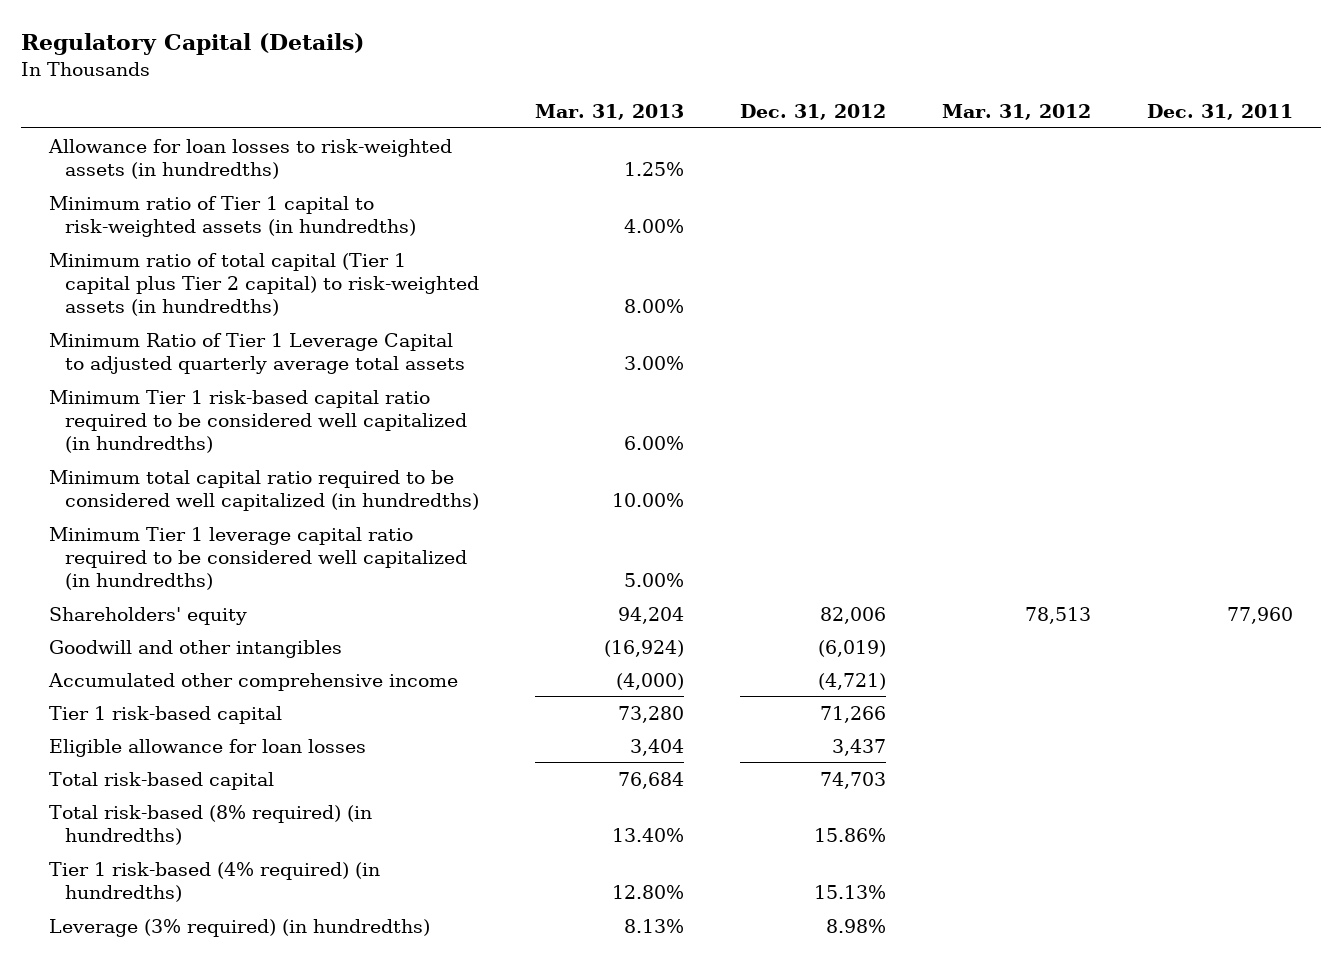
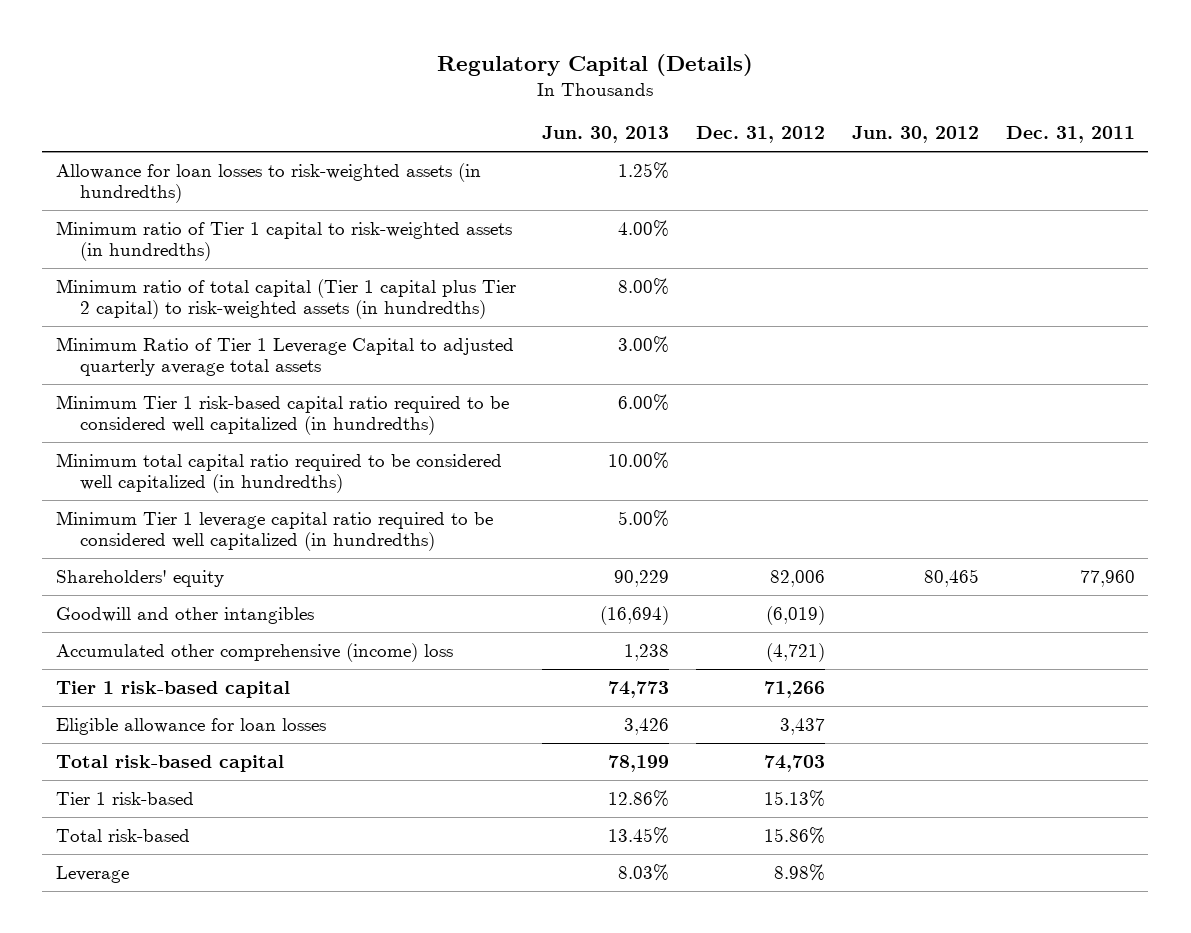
- | Mar. 31, 2013 | Dec. 31, 2012 | Mar. 31, 2012 | Dec. 31, 2011
+ | Jun. 30, 2013 | Dec. 31, 2012 | Jun. 30, 2012 | Dec. 31, 2011
- Accumulated other comprehensive income | (4,000) | (4,721) | |
+ Accumulated other comprehensive (income) loss | 1,238 | (4,721) | |
- Total risk-based (8% required) (in hundredths) | 13.40% | 15.86% | |
- Tier 1 risk-based (4% required) (in hundredths) | 12.80% | 15.13% | |
- Leverage (3% required) (in hundredths) | 8.13% | 8.98% | |
+ Tier 1 risk-based | 12.86% | 15.13% | |
+ Total risk-based | 13.45% | 15.86% | |
+ Leverage | 8.03% | 8.98% | |

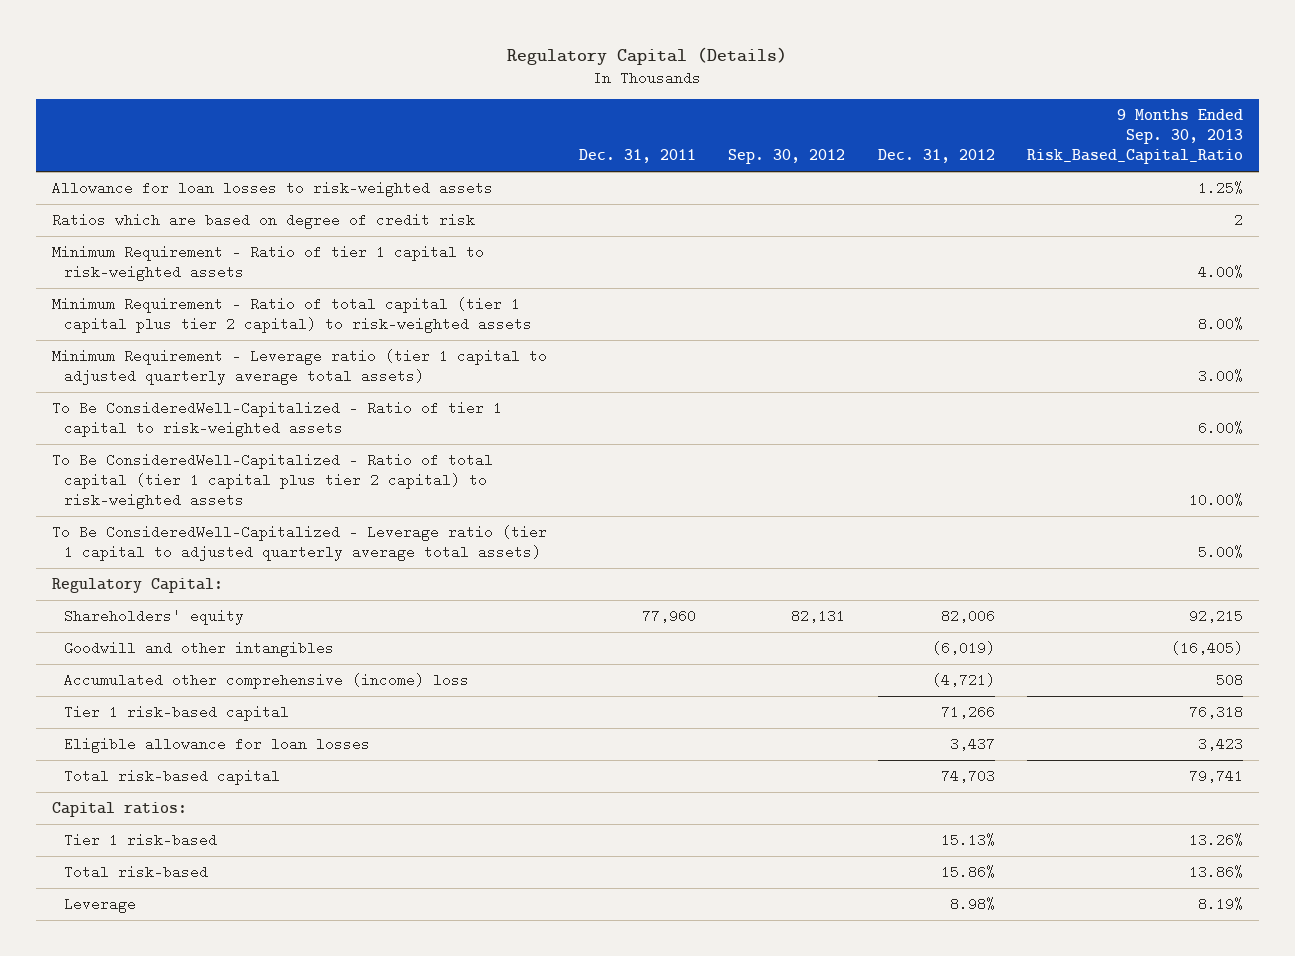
- | Jun. 30, 2013 | Dec. 31, 2012 | Jun. 30, 2012 | Dec. 31, 2011
+ | Dec. 31, 2011 | Sep. 30, 2012 | Dec. 31, 2012 | 9 Months Ended Sep. 30, 2013 Risk_Based_Capital_Ratio
- Allowance for loan losses to risk-weighted assets (in hundredths) | 1.25% | | |
- Minimum ratio of Tier 1 capital to risk-weighted assets (in hundredths) | 4.00% | | |
- Minimum ratio of total capital (Tier 1 capital plus Tier 2 capital) to risk-weighted assets (in hundredths) | 8.00% | | |
- Minimum Ratio of Tier 1 Leverage Capital to adjusted quarterly average total assets | 3.00% | | |
- Minimum Tier 1 risk-based capital ratio required to be considered well capitalized (in hundredths) | 6.00% | | |
- Minimum total capital ratio required to be considered well capitalized (in hundredths) | 10.00% | | |
- Minimum Tier 1 leverage capital ratio required to be considered well capitalized (in hundredths) | 5.00% | | |
+ Allowance for loan losses to risk-weighted assets | | | | 1.25%
+ Ratios which are based on degree of credit risk | | | | 2
+ Minimum Requirement - Ratio of tier 1 capital to risk-weighted assets | | | | 4.00%
+ Minimum Requirement - Ratio of total capital (tier 1 capital plus tier 2 capital) to risk-weighted assets | | | | 8.00%
+ Minimum Requirement - Leverage ratio (tier 1 capital to adjusted quarterly average total assets) | | | | 3.00%
+ To Be ConsideredWell-Capitalized - Ratio of tier 1 capital to risk-weighted assets | | | | 6.00%
+ To Be ConsideredWell-Capitalized - Ratio of total capital (tier 1 capital plus tier 2 capital) to risk-weighted assets | | | | 10.00%
+ To Be ConsideredWell-Capitalized - Leverage ratio (tier 1 capital to adjusted quarterly average total assets) | | | | 5.00%
+ Regulatory Capital:
+ Capital ratios:

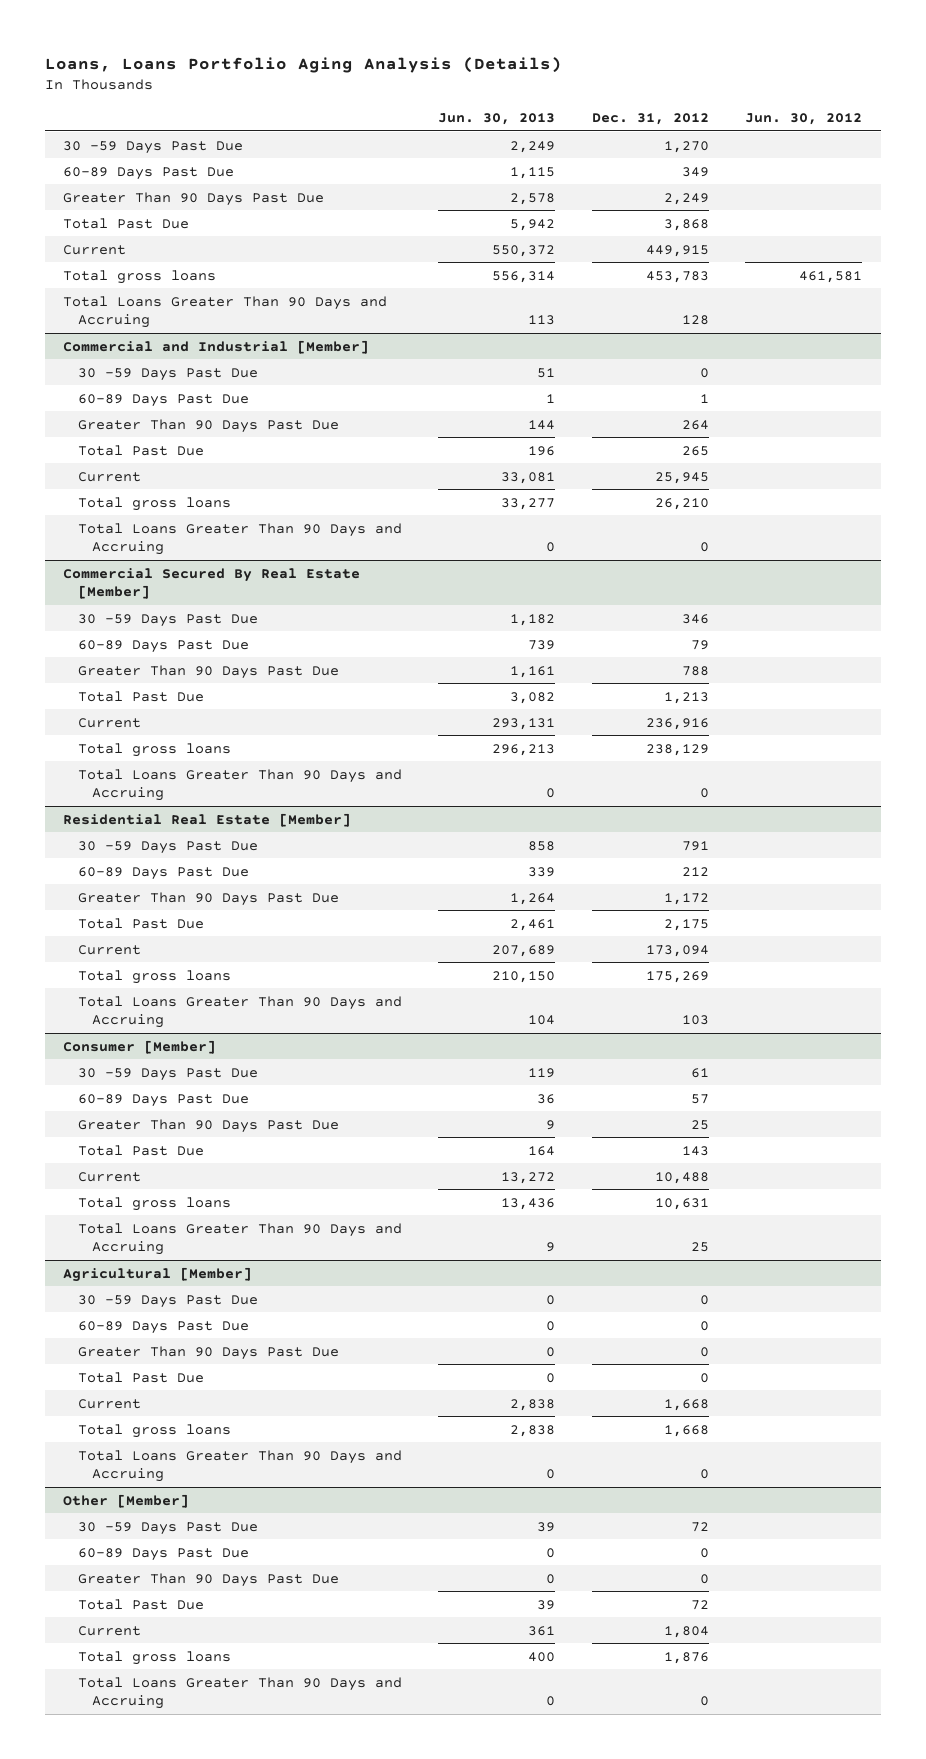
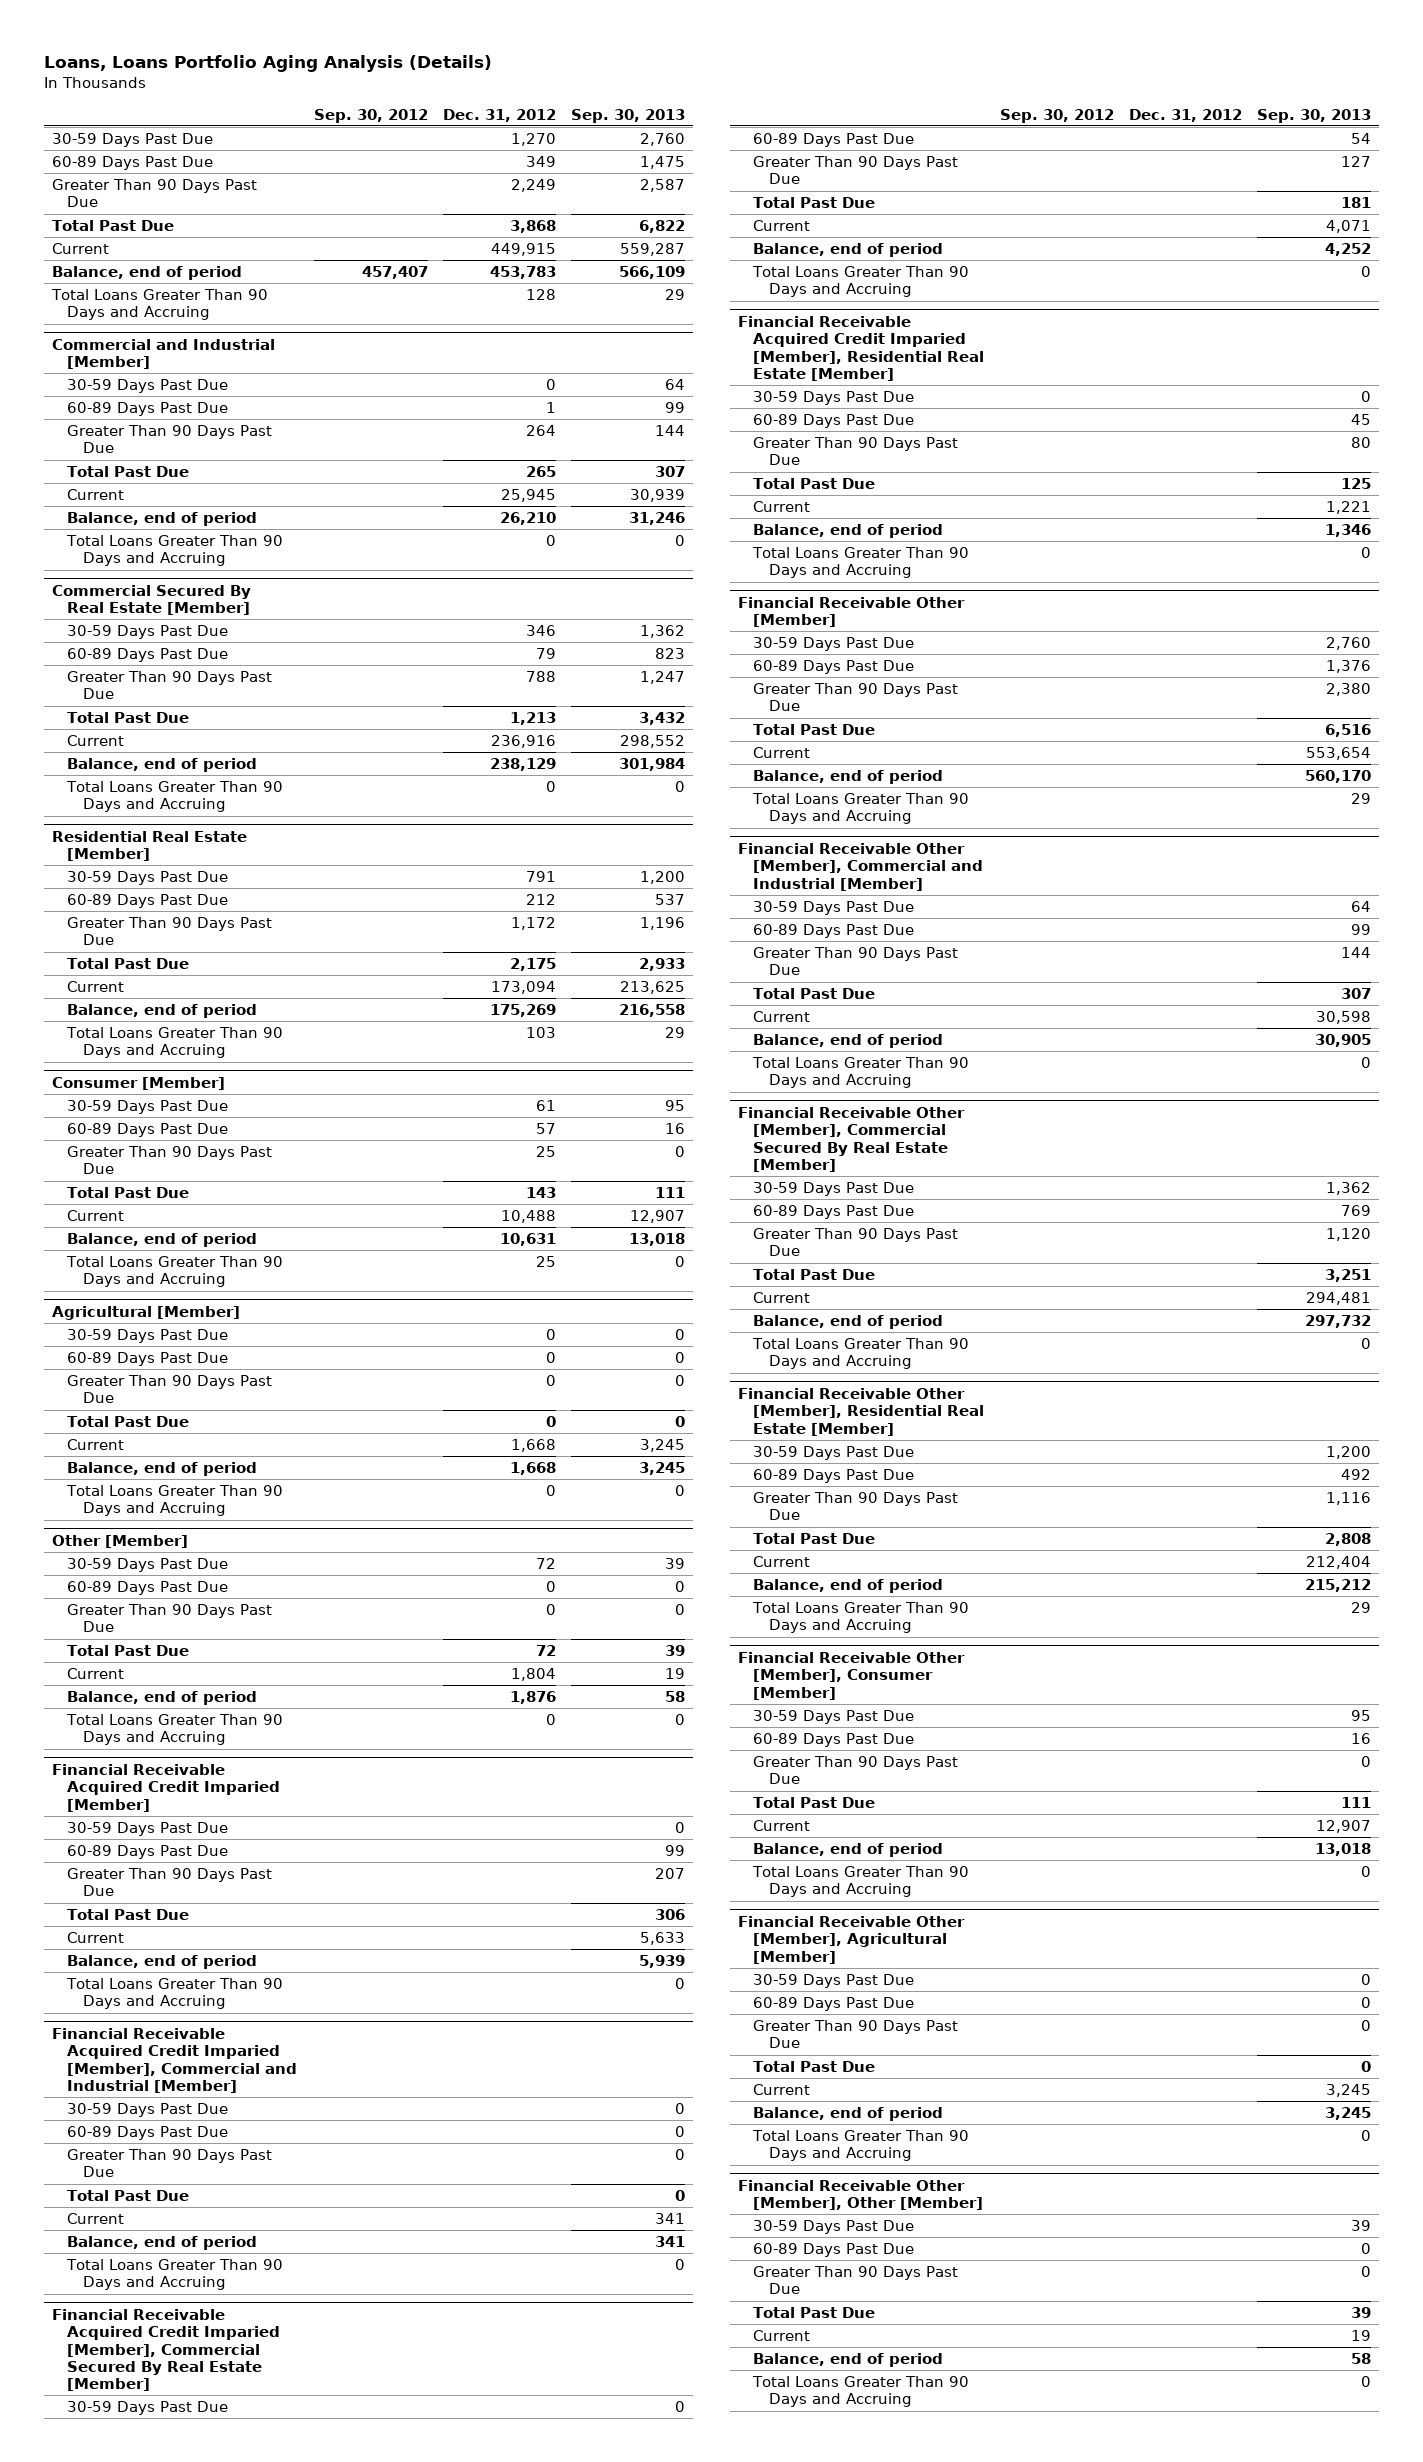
- | Jun. 30, 2013 | Dec. 31, 2012 | Jun. 30, 2012
+ | Sep. 30, 2012 | Dec. 31, 2012 | Sep. 30, 2013
- 30 -59 Days Past Due | 2,249 | 1,270 |
+ 30-59 Days Past Due | | 1,270 | 2,760
- Total gross loans | 556,314 | 453,783 | 461,581
+ Balance, end of period | 457,407 | 453,783 | 566,109
@ Commercial and Industrial [Member]
- 30 -59 Days Past Due | 51 | 0 |
+ 30-59 Days Past Due | | 0 | 64
- Total gross loans | 33,277 | 26,210 |
+ Balance, end of period | | 26,210 | 31,246
@ Commercial Secured By Real Estate [Member]
- 30 -59 Days Past Due | 1,182 | 346 |
+ 30-59 Days Past Due | | 346 | 1,362
- Total gross loans | 296,213 | 238,129 |
+ Balance, end of period | | 238,129 | 301,984
@ Residential Real Estate [Member]
- 30 -59 Days Past Due | 858 | 791 |
+ 30-59 Days Past Due | | 791 | 1,200
- Total gross loans | 210,150 | 175,269 |
+ Balance, end of period | | 175,269 | 216,558
@ Consumer [Member]
- 30 -59 Days Past Due | 119 | 61 |
+ 30-59 Days Past Due | | 61 | 95
- Total gross loans | 13,436 | 10,631 |
+ Balance, end of period | | 10,631 | 13,018
@ Agricultural [Member]
- 30 -59 Days Past Due | 0 | 0 |
+ 30-59 Days Past Due | | 0 | 0
- Total gross loans | 2,838 | 1,668 |
+ Balance, end of period | | 1,668 | 3,245
@ Other [Member]
- 30 -59 Days Past Due | 39 | 72 |
+ 30-59 Days Past Due | | 72 | 39
- Total gross loans | 400 | 1,876 |
+ Balance, end of period | | 1,876 | 58
+ Financial Receivable Acquired Credit Imparied [Member]
+ 30-59 Days Past Due | | | 0
+ 60-89 Days Past Due | | | 99
+ Greater Than 90 Days Past Due | | | 207
+ Total Past Due | | | 306
+ Current | | | 5,633
+ Balance, end of period | | | 5,939
+ Total Loans Greater Than 90 Days and Accruing | | | 0
+ Financial Receivable Acquired Credit Imparied [Member], Commercial and Industrial [Member]
+ 30-59 Days Past Due | | | 0
+ 60-89 Days Past Due | | | 0
+ Greater Than 90 Days Past Due | | | 0
+ Total Past Due | | | 0
+ Current | | | 341
+ Balance, end of period | | | 341
+ Total Loans Greater Than 90 Days and Accruing | | | 0
+ Financial Receivable Acquired Credit Imparied [Member], Commercial Secured By Real Estate [Member]
+ 30-59 Days Past Due | | | 0
+ 60-89 Days Past Due | | | 54
+ Greater Than 90 Days Past Due | | | 127
+ Total Past Due | | | 181
+ Current | | | 4,071
+ Balance, end of period | | | 4,252
+ Total Loans Greater Than 90 Days and Accruing | | | 0
+ Financial Receivable Acquired Credit Imparied [Member], Residential Real Estate [Member]
+ 30-59 Days Past Due | | | 0
+ 60-89 Days Past Due | | | 45
+ Greater Than 90 Days Past Due | | | 80
+ Total Past Due | | | 125
+ Current | | | 1,221
+ Balance, end of period | | | 1,346
+ Total Loans Greater Than 90 Days and Accruing | | | 0
+ Financial Receivable Other [Member]
+ 30-59 Days Past Due | | | 2,760
+ 60-89 Days Past Due | | | 1,376
+ Greater Than 90 Days Past Due | | | 2,380
+ Total Past Due | | | 6,516
+ Current | | | 553,654
+ Balance, end of period | | | 560,170
+ Total Loans Greater Than 90 Days and Accruing | | | 29
+ Financial Receivable Other [Member], Commercial and Industrial [Member]
+ 30-59 Days Past Due | | | 64
+ 60-89 Days Past Due | | | 99
+ Greater Than 90 Days Past Due | | | 144
+ Total Past Due | | | 307
+ Current | | | 30,598
+ Balance, end of period | | | 30,905
+ Total Loans Greater Than 90 Days and Accruing | | | 0
+ Financial Receivable Other [Member], Commercial Secured By Real Estate [Member]
+ 30-59 Days Past Due | | | 1,362
+ 60-89 Days Past Due | | | 769
+ Greater Than 90 Days Past Due | | | 1,120
+ Total Past Due | | | 3,251
+ Current | | | 294,481
+ Balance, end of period | | | 297,732
+ Total Loans Greater Than 90 Days and Accruing | | | 0
+ Financial Receivable Other [Member], Residential Real Estate [Member]
+ 30-59 Days Past Due | | | 1,200
+ 60-89 Days Past Due | | | 492
+ Greater Than 90 Days Past Due | | | 1,116
+ Total Past Due | | | 2,808
+ Current | | | 212,404
+ Balance, end of period | | | 215,212
+ Total Loans Greater Than 90 Days and Accruing | | | 29
+ Financial Receivable Other [Member], Consumer [Member]
+ 30-59 Days Past Due | | | 95
+ 60-89 Days Past Due | | | 16
+ Greater Than 90 Days Past Due | | | 0
+ Total Past Due | | | 111
+ Current | | | 12,907
+ Balance, end of period | | | 13,018
+ Total Loans Greater Than 90 Days and Accruing | | | 0
+ Financial Receivable Other [Member], Agricultural [Member]
+ 30-59 Days Past Due | | | 0
+ 60-89 Days Past Due | | | 0
+ Greater Than 90 Days Past Due | | | 0
+ Total Past Due | | | 0
+ Current | | | 3,245
+ Balance, end of period | | | 3,245
+ Total Loans Greater Than 90 Days and Accruing | | | 0
+ Financial Receivable Other [Member], Other [Member]
+ 30-59 Days Past Due | | | 39
+ 60-89 Days Past Due | | | 0
+ Greater Than 90 Days Past Due | | | 0
+ Total Past Due | | | 39
+ Current | | | 19
+ Balance, end of period | | | 58
+ Total Loans Greater Than 90 Days and Accruing | | | 0

